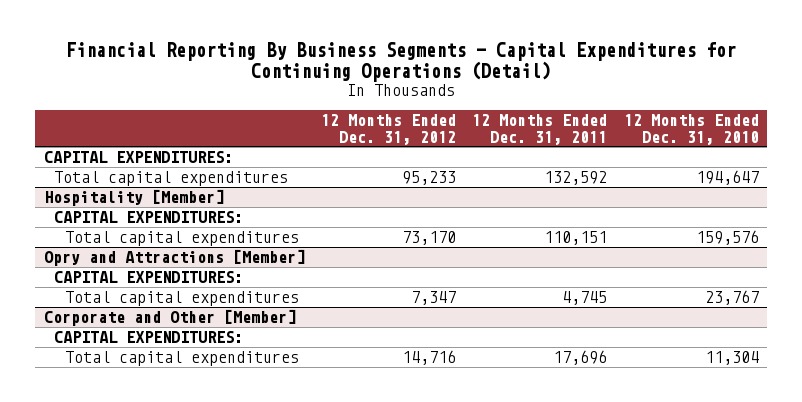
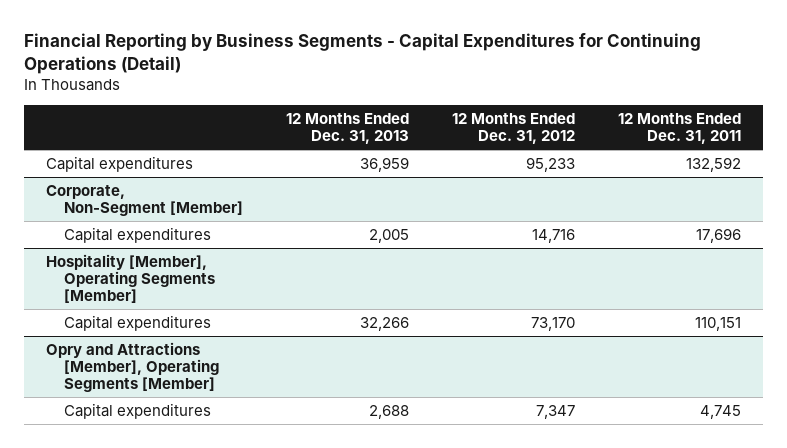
- Financial Reporting By Business Segments - Capital Expenditures for Continuing Operations (Detail)
+ Financial Reporting by Business Segments - Capital Expenditures for Continuing Operations (Detail)
- | 12 Months Ended Dec. 31, 2012 | 12 Months Ended Dec. 31, 2011 | 12 Months Ended Dec. 31, 2010
+ | 12 Months Ended Dec. 31, 2013 | 12 Months Ended Dec. 31, 2012 | 12 Months Ended Dec. 31, 2011
- CAPITAL EXPENDITURES:
- Total capital expenditures | 95,233 | 132,592 | 194,647
- Hospitality [Member]
- CAPITAL EXPENDITURES:
- Total capital expenditures | 73,170 | 110,151 | 159,576
- Opry and Attractions [Member]
- CAPITAL EXPENDITURES:
- Total capital expenditures | 7,347 | 4,745 | 23,767
- Corporate and Other [Member]
- CAPITAL EXPENDITURES:
- Total capital expenditures | 14,716 | 17,696 | 11,304
+ Capital expenditures | 36,959 | 95,233 | 132,592
+ Corporate, Non-Segment [Member]
+ Capital expenditures | 2,005 | 14,716 | 17,696
+ Hospitality [Member], Operating Segments [Member]
+ Capital expenditures | 32,266 | 73,170 | 110,151
+ Opry and Attractions [Member], Operating Segments [Member]
+ Capital expenditures | 2,688 | 7,347 | 4,745

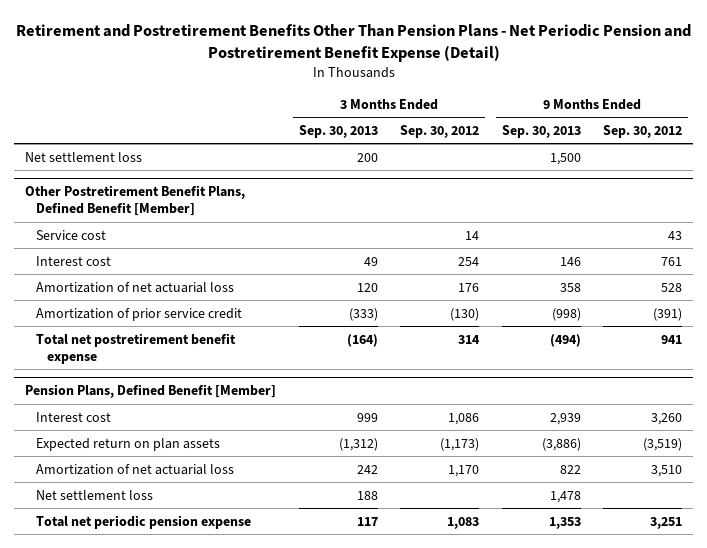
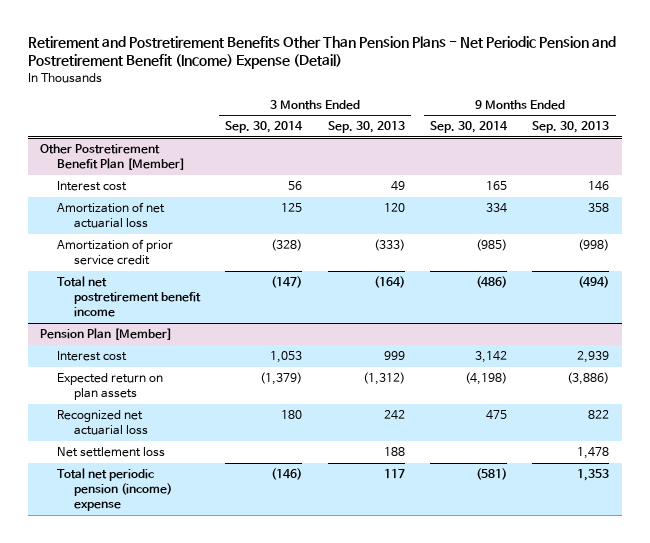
- Retirement and Postretirement Benefits Other Than Pension Plans - Net Periodic Pension and Postretirement Benefit Expense (Detail)
+ Retirement and Postretirement Benefits Other Than Pension Plans - Net Periodic Pension and Postretirement Benefit (Income) Expense (Detail)
- | 3 Months Ended Sep. 30, 2013 | 3 Months Ended Sep. 30, 2012 | 9 Months Ended Sep. 30, 2013 | 9 Months Ended Sep. 30, 2012
+ | 3 Months Ended Sep. 30, 2014 | 3 Months Ended Sep. 30, 2013 | 9 Months Ended Sep. 30, 2014 | 9 Months Ended Sep. 30, 2013
- Net settlement loss | 200 | | 1,500 |
- Other Postretirement Benefit Plans, Defined Benefit [Member]
- Service cost | | 14 | | 43
+ Other Postretirement Benefit Plan [Member]
- Total net postretirement benefit expense | (164) | 314 | (494) | 941
- Pension Plans, Defined Benefit [Member]
+ Total net postretirement benefit income | (147) | (164) | (486) | (494)
+ Pension Plan [Member]
- Amortization of net actuarial loss | 242 | 1,170 | 822 | 3,510
+ Recognized net actuarial loss | 180 | 242 | 475 | 822
- Total net periodic pension expense | 117 | 1,083 | 1,353 | 3,251
+ Total net periodic pension (income) expense | (146) | 117 | (581) | 1,353

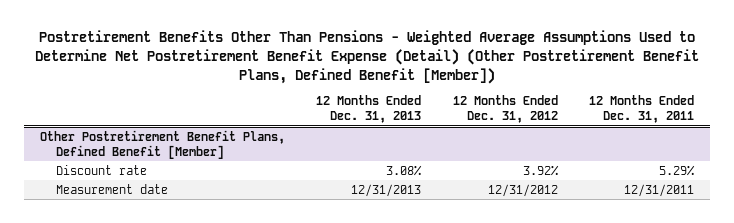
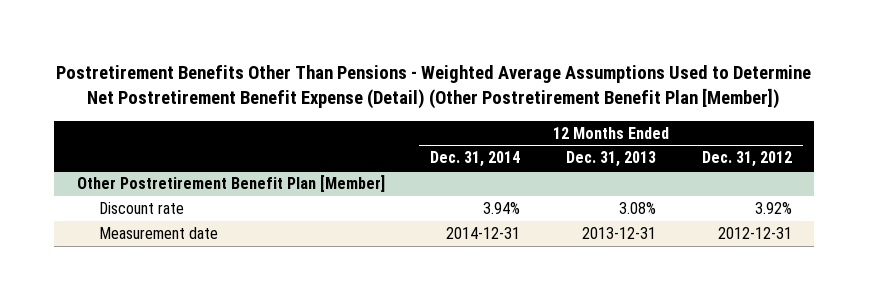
- Postretirement Benefits Other Than Pensions - Weighted Average Assumptions Used to Determine Net Postretirement Benefit Expense (Detail) (Other Postretirement Benefit Plans, Defined Benefit [Member])
+ Postretirement Benefits Other Than Pensions - Weighted Average Assumptions Used to Determine Net Postretirement Benefit Expense (Detail) (Other Postretirement Benefit Plan [Member])
- | 12 Months Ended Dec. 31, 2013 | 12 Months Ended Dec. 31, 2012 | 12 Months Ended Dec. 31, 2011
+ | 12 Months Ended Dec. 31, 2014 | 12 Months Ended Dec. 31, 2013 | 12 Months Ended Dec. 31, 2012
- Other Postretirement Benefit Plans, Defined Benefit [Member]
+ Other Postretirement Benefit Plan [Member]
- Measurement date | 12/31/2013 | 12/31/2012 | 12/31/2011
+ Measurement date | 2014-12-31 | 2013-12-31 | 2012-12-31

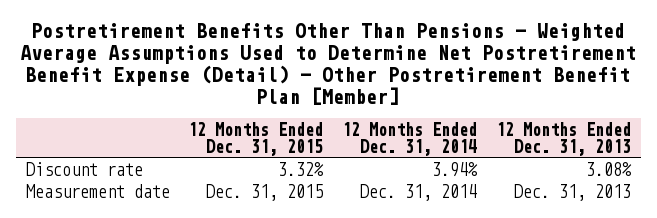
- Postretirement Benefits Other Than Pensions - Weighted Average Assumptions Used to Determine Net Postretirement Benefit Expense (Detail) (Other Postretirement Benefit Plan [Member])
+ Postretirement Benefits Other Than Pensions - Weighted Average Assumptions Used to Determine Net Postretirement Benefit Expense (Detail) - Other Postretirement Benefit Plan [Member]
- | 12 Months Ended Dec. 31, 2014 | 12 Months Ended Dec. 31, 2013 | 12 Months Ended Dec. 31, 2012
+ | 12 Months Ended Dec. 31, 2015 | 12 Months Ended Dec. 31, 2014 | 12 Months Ended Dec. 31, 2013
- Other Postretirement Benefit Plan [Member]
- Measurement date | 2014-12-31 | 2013-12-31 | 2012-12-31
+ Measurement date | Dec. 31, 2015 | Dec. 31, 2014 | Dec. 31, 2013

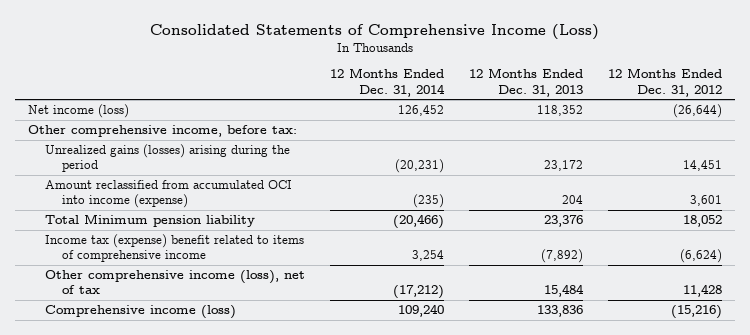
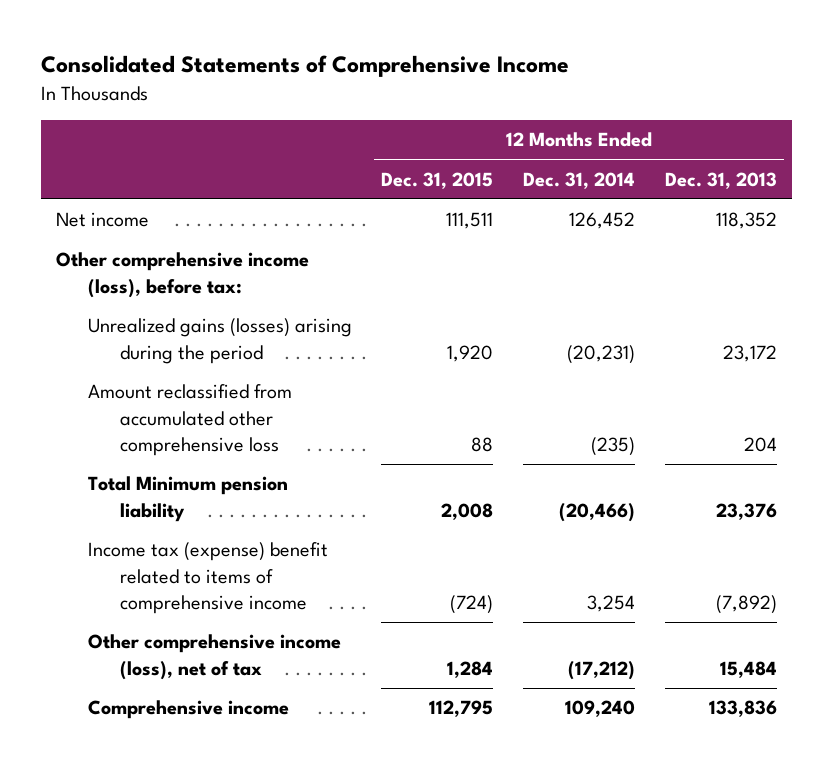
- Consolidated Statements of Comprehensive Income (Loss)
+ Consolidated Statements of Comprehensive Income
- | 12 Months Ended Dec. 31, 2014 | 12 Months Ended Dec. 31, 2013 | 12 Months Ended Dec. 31, 2012
+ | 12 Months Ended Dec. 31, 2015 | 12 Months Ended Dec. 31, 2014 | 12 Months Ended Dec. 31, 2013
- Net income (loss) | 126,452 | 118,352 | (26,644)
- Other comprehensive income, before tax:
+ Net income | 111,511 | 126,452 | 118,352
+ Other comprehensive income (loss), before tax:
- Amount reclassified from accumulated OCI into income (expense) | (235) | 204 | 3,601
+ Amount reclassified from accumulated other comprehensive loss | 88 | (235) | 204
- Comprehensive income (loss) | 109,240 | 133,836 | (15,216)
+ Comprehensive income | 112,795 | 109,240 | 133,836

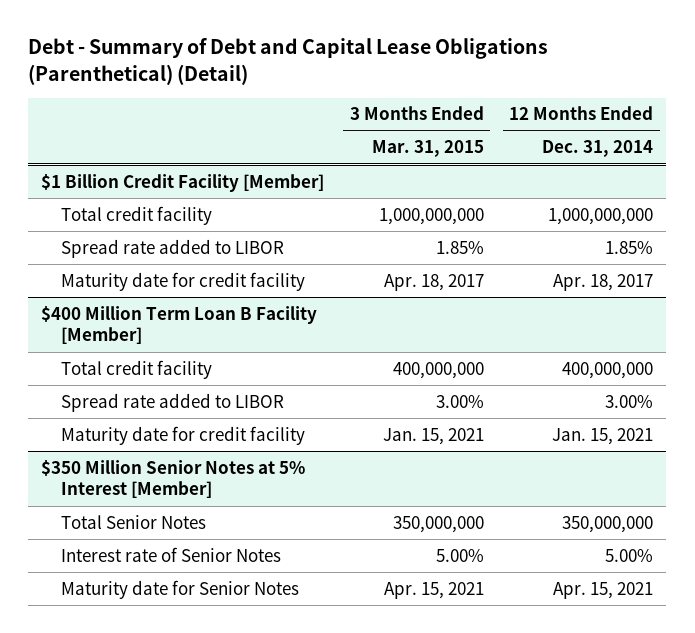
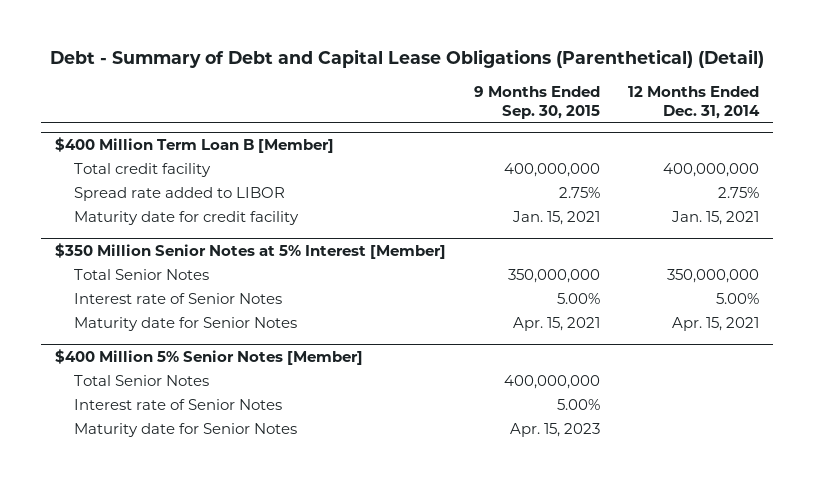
- | 3 Months Ended Mar. 31, 2015 | 12 Months Ended Dec. 31, 2014
+ | 9 Months Ended Sep. 30, 2015 | 12 Months Ended Dec. 31, 2014
- $1 Billion Credit Facility [Member]
- Total credit facility | 1,000,000,000 | 1,000,000,000
- Spread rate added to LIBOR | 1.85% | 1.85%
- Maturity date for credit facility | Apr. 18, 2017 | Apr. 18, 2017
- $400 Million Term Loan B Facility [Member]
+ $400 Million Term Loan B [Member]
- Spread rate added to LIBOR | 3.00% | 3.00%
+ Spread rate added to LIBOR | 2.75% | 2.75%
+ $400 Million 5% Senior Notes [Member]
+ Total Senior Notes | 400,000,000 |
+ Interest rate of Senior Notes | 5.00% |
+ Maturity date for Senior Notes | Apr. 15, 2023 |

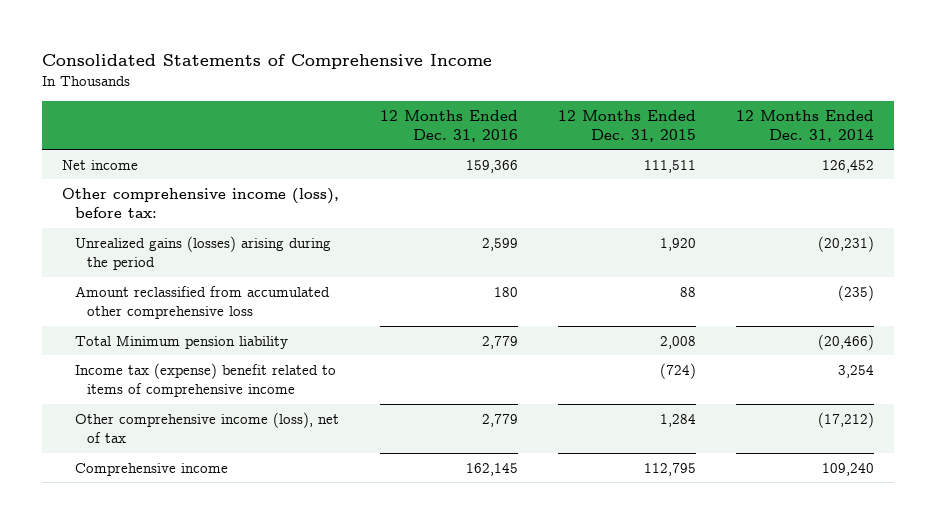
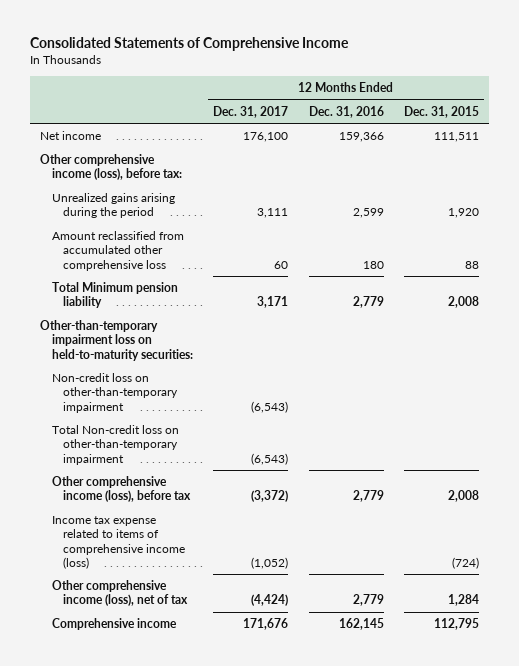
- | 12 Months Ended Dec. 31, 2016 | 12 Months Ended Dec. 31, 2015 | 12 Months Ended Dec. 31, 2014
+ | 12 Months Ended Dec. 31, 2017 | 12 Months Ended Dec. 31, 2016 | 12 Months Ended Dec. 31, 2015
- Unrealized gains (losses) arising during the period | 2,599 | 1,920 | (20,231)
+ Unrealized gains arising during the period | 3,111 | 2,599 | 1,920
- Income tax (expense) benefit related to items of comprehensive income | | (724) | 3,254
+ Other-than-temporary impairment loss on held-to-maturity securities:
+ Non-credit loss on other-than-temporary impairment | (6,543) | |
+ Total Non-credit loss on other-than-temporary impairment | (6,543) | |
+ Other comprehensive income (loss), before tax | (3,372) | 2,779 | 2,008
+ Income tax expense related to items of comprehensive income (loss) | (1,052) | | (724)

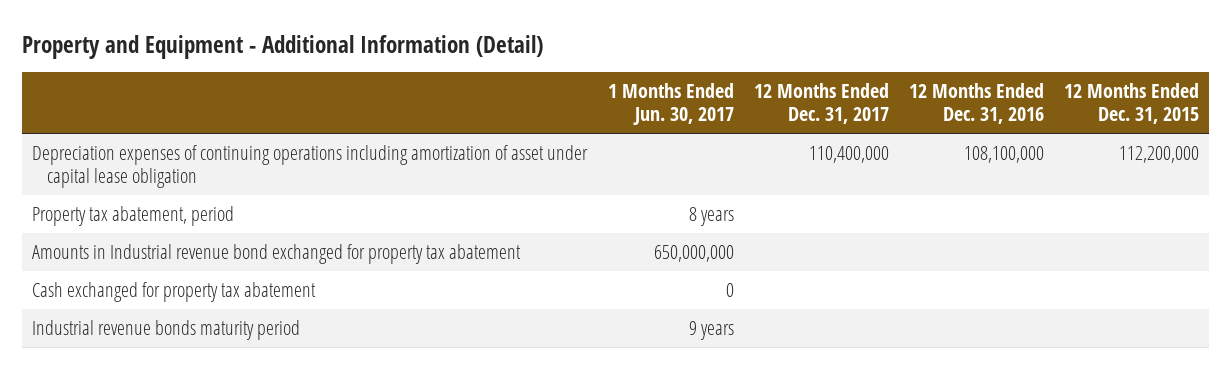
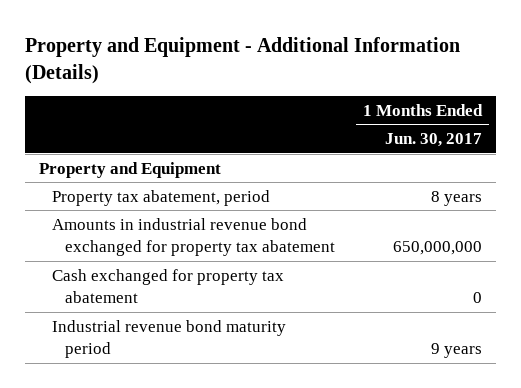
- Property and Equipment - Additional Information (Detail)
+ Property and Equipment - Additional Information (Details)
- | 1 Months Ended Jun. 30, 2017 | 12 Months Ended Dec. 31, 2017 | 12 Months Ended Dec. 31, 2016 | 12 Months Ended Dec. 31, 2015
+ | 1 Months Ended Jun. 30, 2017
- Depreciation expenses of continuing operations including amortization of asset under capital lease obligation | | 110,400,000 | 108,100,000 | 112,200,000
+ Property and Equipment
- Amounts in Industrial revenue bond exchanged for property tax abatement | 650,000,000 | | |
+ Amounts in industrial revenue bond exchanged for property tax abatement | 650,000,000
- Industrial revenue bonds maturity period | 9 years | | |
+ Industrial revenue bond maturity period | 9 years

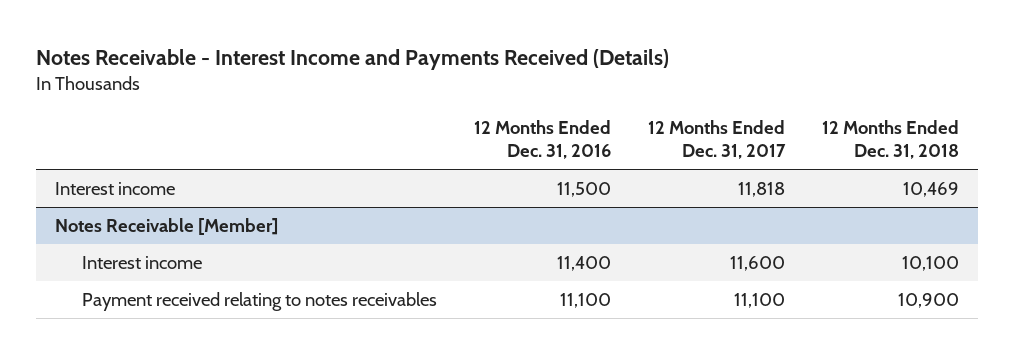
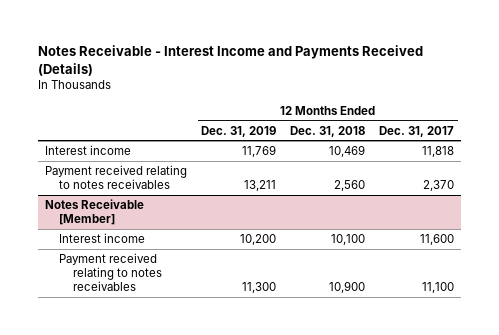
- | 12 Months Ended Dec. 31, 2016 | 12 Months Ended Dec. 31, 2017 | 12 Months Ended Dec. 31, 2018
+ | 12 Months Ended Dec. 31, 2019 | 12 Months Ended Dec. 31, 2018 | 12 Months Ended Dec. 31, 2017
+ Payment received relating to notes receivables | 13,211 | 2,560 | 2,370

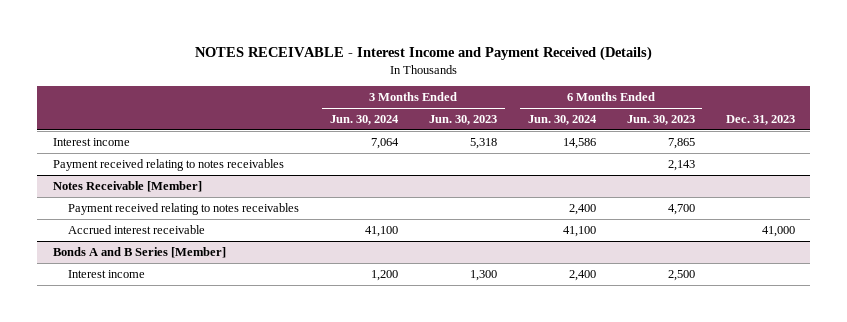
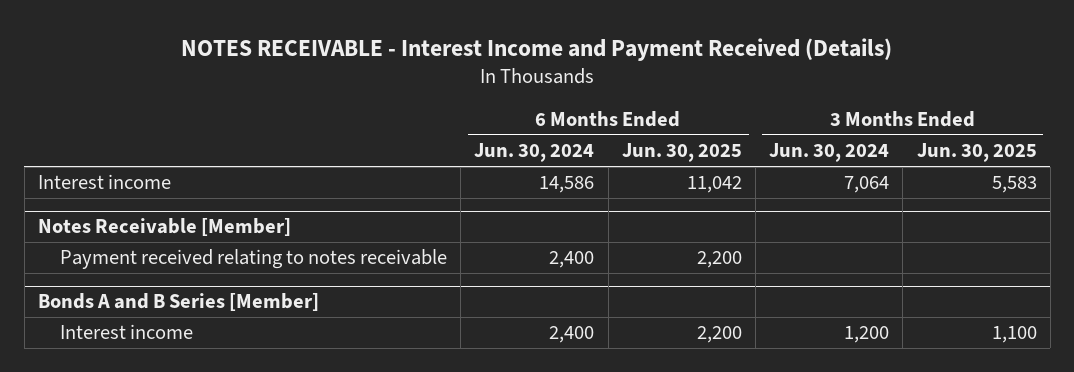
- | 3 Months Ended Jun. 30, 2024 | 3 Months Ended Jun. 30, 2023 | 6 Months Ended Jun. 30, 2024 | 6 Months Ended Jun. 30, 2023 | Dec. 31, 2023
+ | 6 Months Ended Jun. 30, 2024 | 6 Months Ended Jun. 30, 2025 | 3 Months Ended Jun. 30, 2024 | 3 Months Ended Jun. 30, 2025
- Payment received relating to notes receivables | | | | 2,143 |
@ Notes Receivable [Member]
- Payment received relating to notes receivables | | | 2,400 | 4,700 |
- Accrued interest receivable | 41,100 | | 41,100 | | 41,000
+ Payment received relating to notes receivable | 2,400 | 2,200 | |

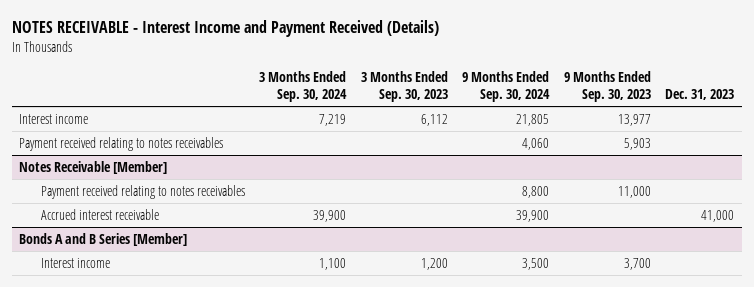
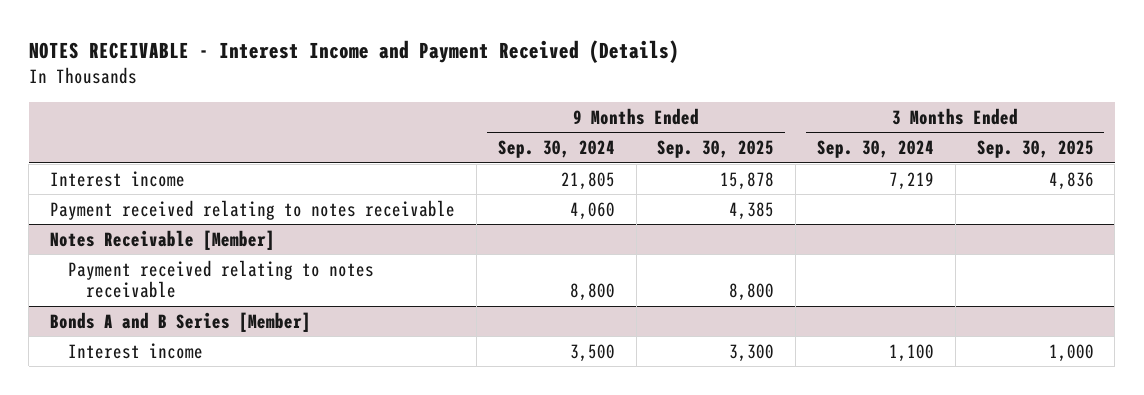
- | 3 Months Ended Sep. 30, 2024 | 3 Months Ended Sep. 30, 2023 | 9 Months Ended Sep. 30, 2024 | 9 Months Ended Sep. 30, 2023 | Dec. 31, 2023
+ | 9 Months Ended Sep. 30, 2024 | 9 Months Ended Sep. 30, 2025 | 3 Months Ended Sep. 30, 2024 | 3 Months Ended Sep. 30, 2025
- Payment received relating to notes receivables | | | 4,060 | 5,903 |
+ Payment received relating to notes receivable | 4,060 | 4,385 | |
@ Notes Receivable [Member]
- Payment received relating to notes receivables | | | 8,800 | 11,000 |
- Accrued interest receivable | 39,900 | | 39,900 | | 41,000
+ Payment received relating to notes receivable | 8,800 | 8,800 | |

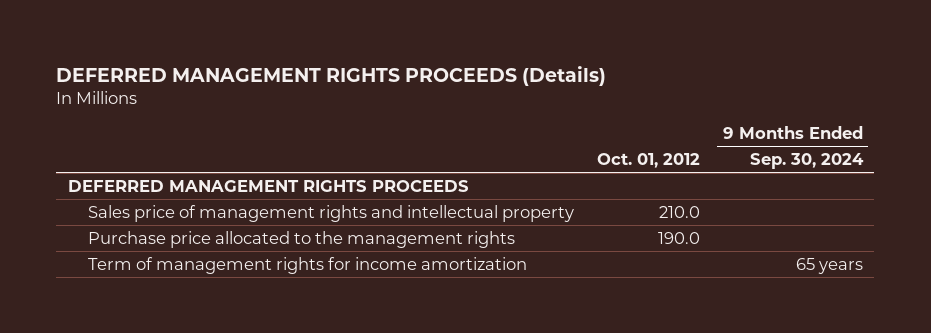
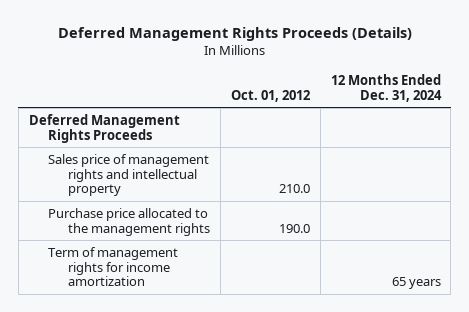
- DEFERRED MANAGEMENT RIGHTS PROCEEDS (Details)
+ Deferred Management Rights Proceeds (Details)
- | Oct. 01, 2012 | 9 Months Ended Sep. 30, 2024
+ | Oct. 01, 2012 | 12 Months Ended Dec. 31, 2024
- DEFERRED MANAGEMENT RIGHTS PROCEEDS
+ Deferred Management Rights Proceeds

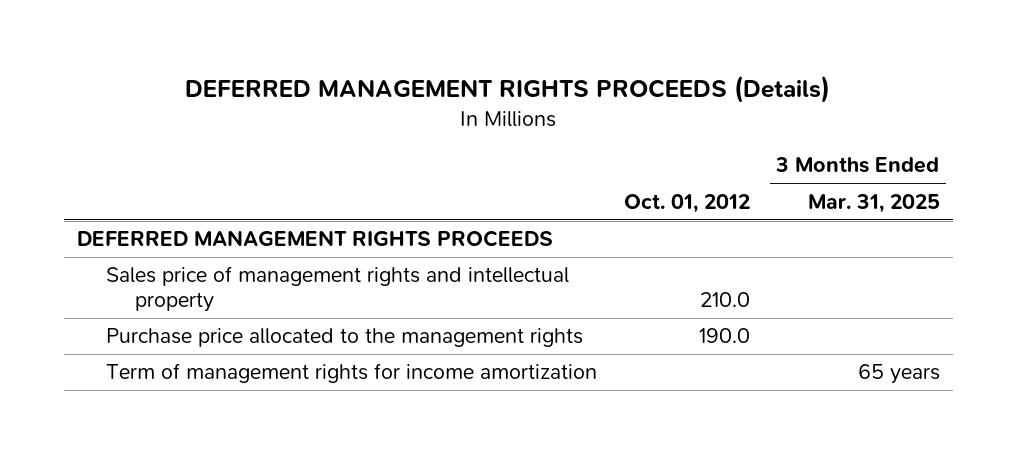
- Deferred Management Rights Proceeds (Details)
+ DEFERRED MANAGEMENT RIGHTS PROCEEDS (Details)
- | Oct. 01, 2012 | 12 Months Ended Dec. 31, 2024
+ | Oct. 01, 2012 | 3 Months Ended Mar. 31, 2025
- Deferred Management Rights Proceeds
+ DEFERRED MANAGEMENT RIGHTS PROCEEDS

